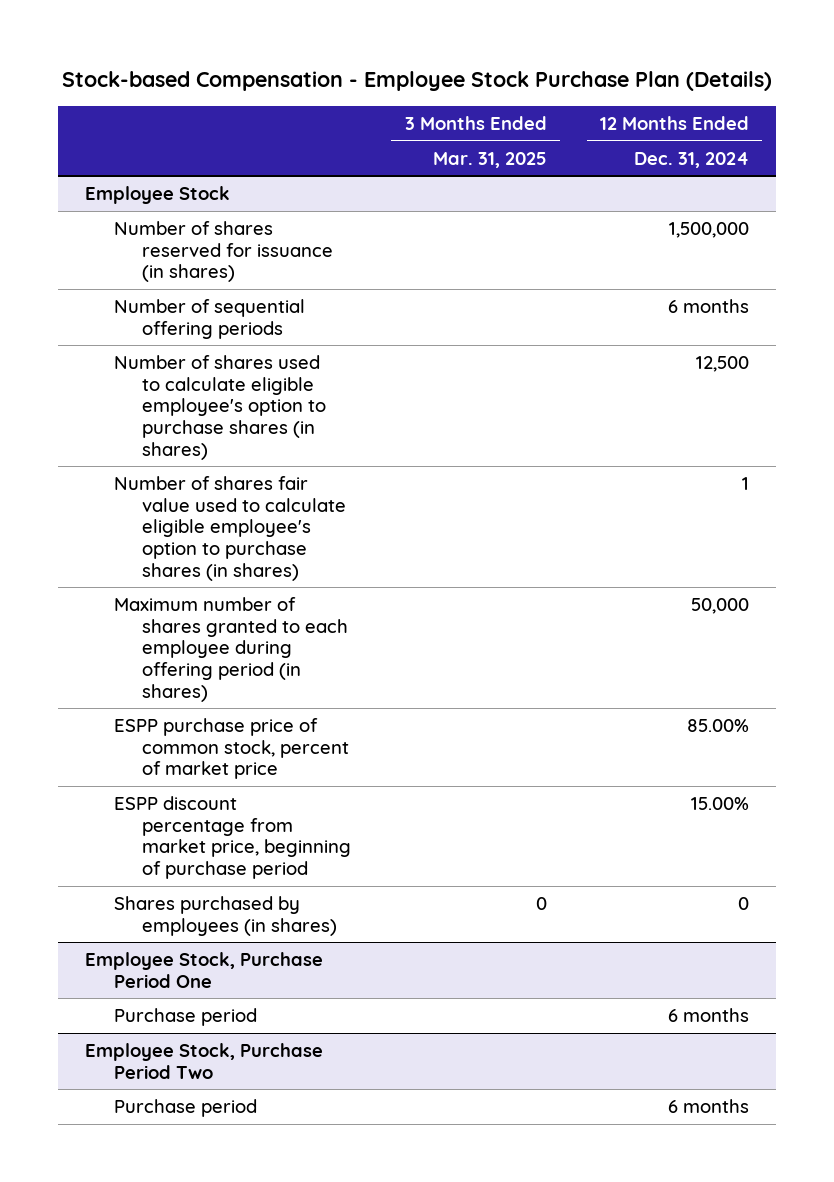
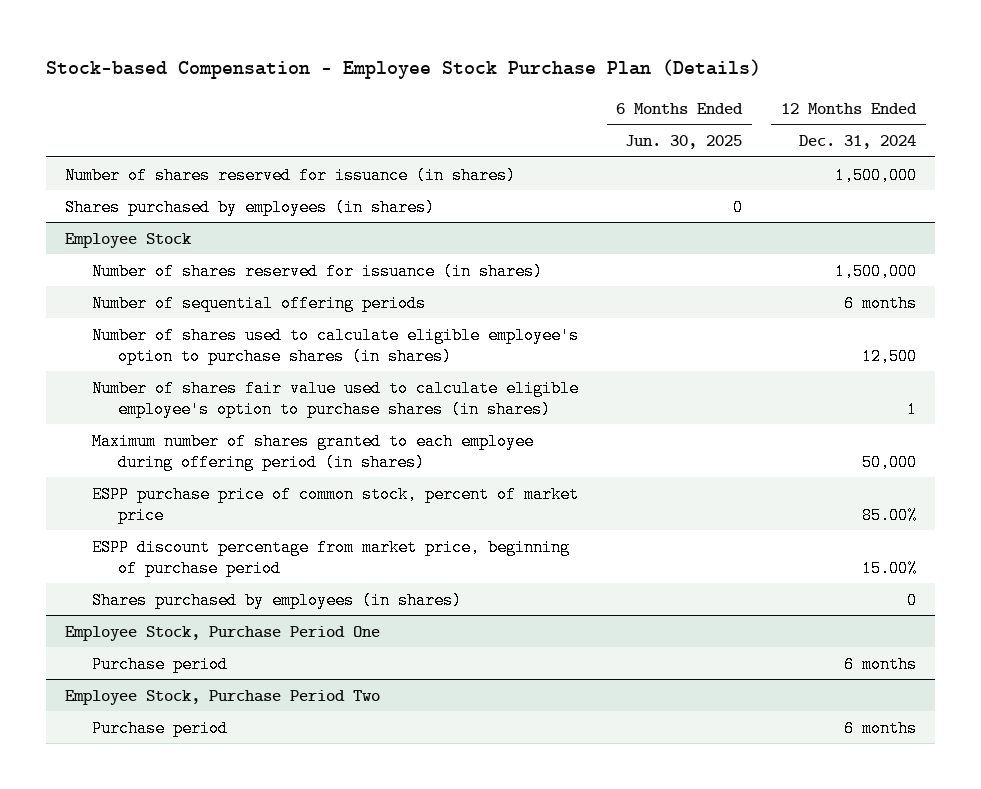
- | 3 Months Ended Mar. 31, 2025 | 12 Months Ended Dec. 31, 2024
+ | 6 Months Ended Jun. 30, 2025 | 12 Months Ended Dec. 31, 2024
+ Number of shares reserved for issuance (in shares) | | 1,500,000
+ Shares purchased by employees (in shares) | 0 |

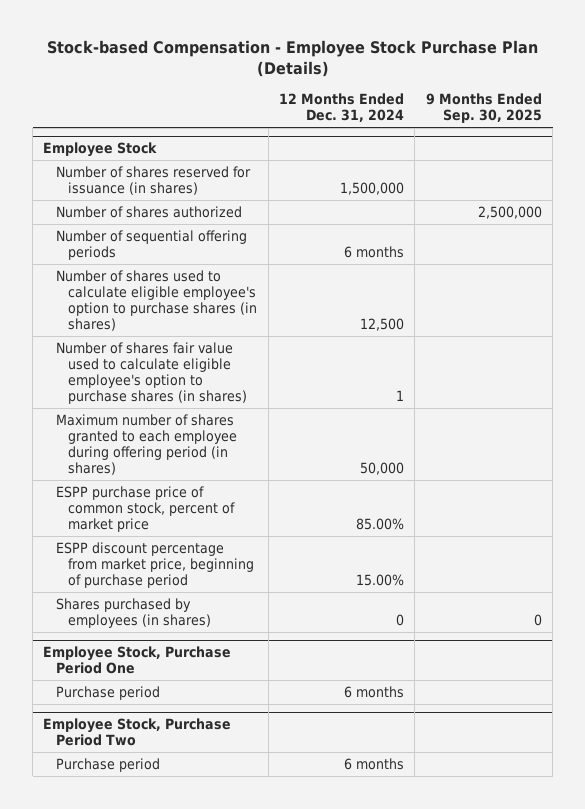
- | 6 Months Ended Jun. 30, 2025 | 12 Months Ended Dec. 31, 2024
+ | 12 Months Ended Dec. 31, 2024 | 9 Months Ended Sep. 30, 2025
- Number of shares reserved for issuance (in shares) | | 1,500,000
- Shares purchased by employees (in shares) | 0 |
@ Employee Stock
+ Number of shares authorized | | 2,500,000

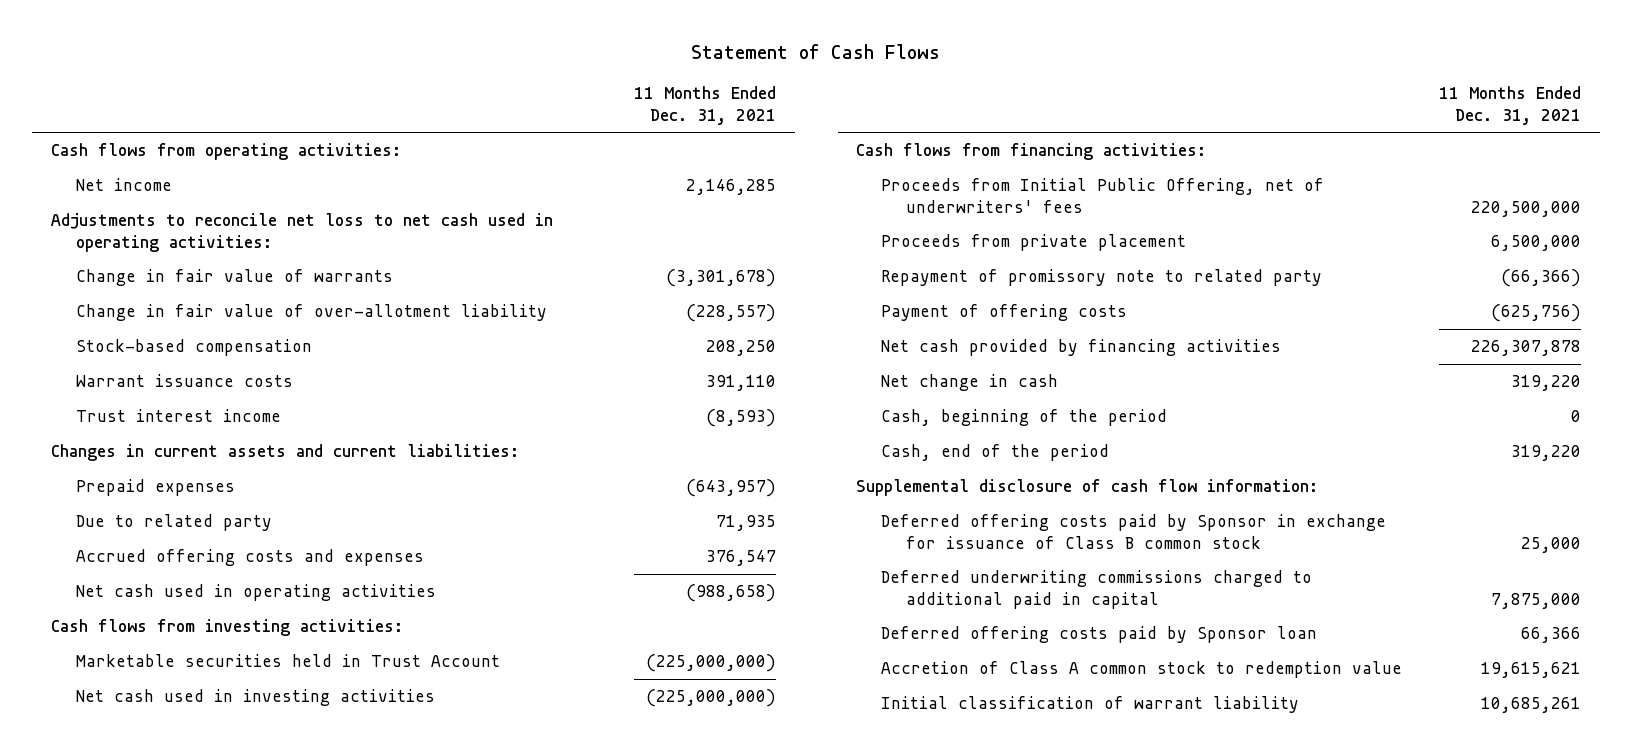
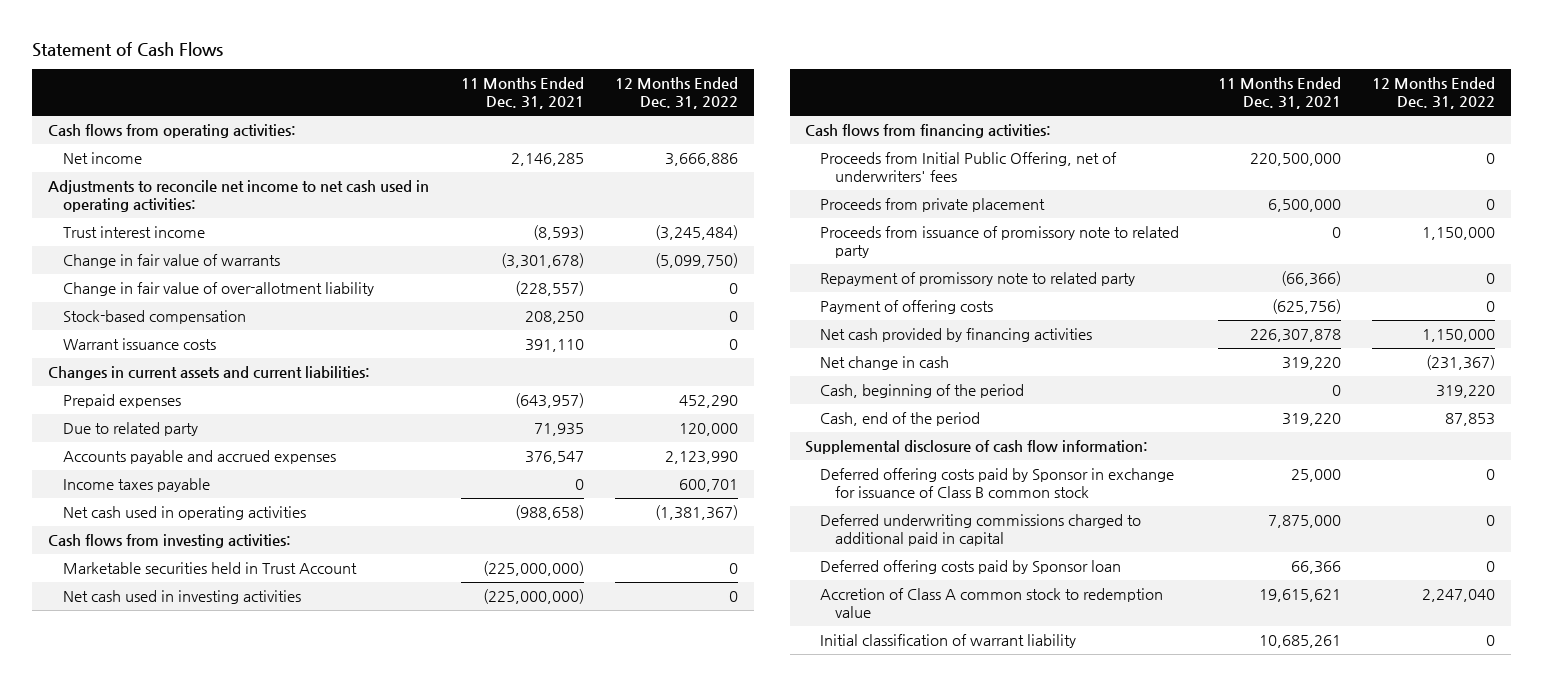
- | 11 Months Ended Dec. 31, 2021
+ | 11 Months Ended Dec. 31, 2021 | 12 Months Ended Dec. 31, 2022
- Adjustments to reconcile net loss to net cash used in operating activities:
+ Adjustments to reconcile net income to net cash used in operating activities:
moved up: Trust interest income | (8,593) | (3,245,484)
- Accrued offering costs and expenses | 376,547
+ Accounts payable and accrued expenses | 376,547 | 2,123,990
+ Income taxes payable | 0 | 600,701
+ Proceeds from issuance of promissory note to related party | 0 | 1,150,000

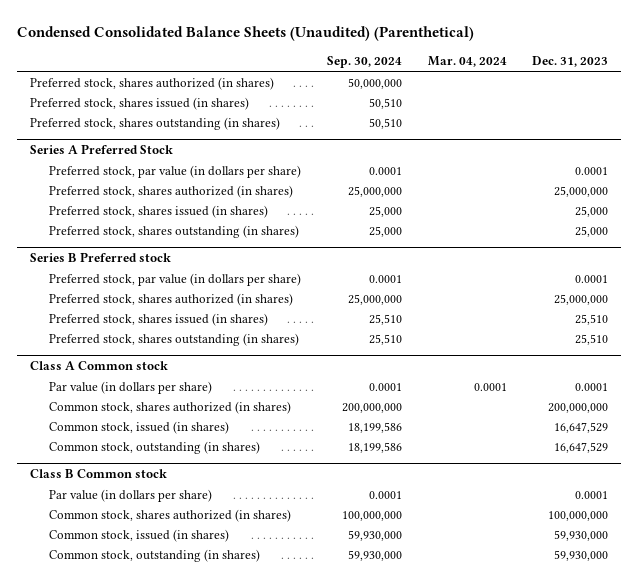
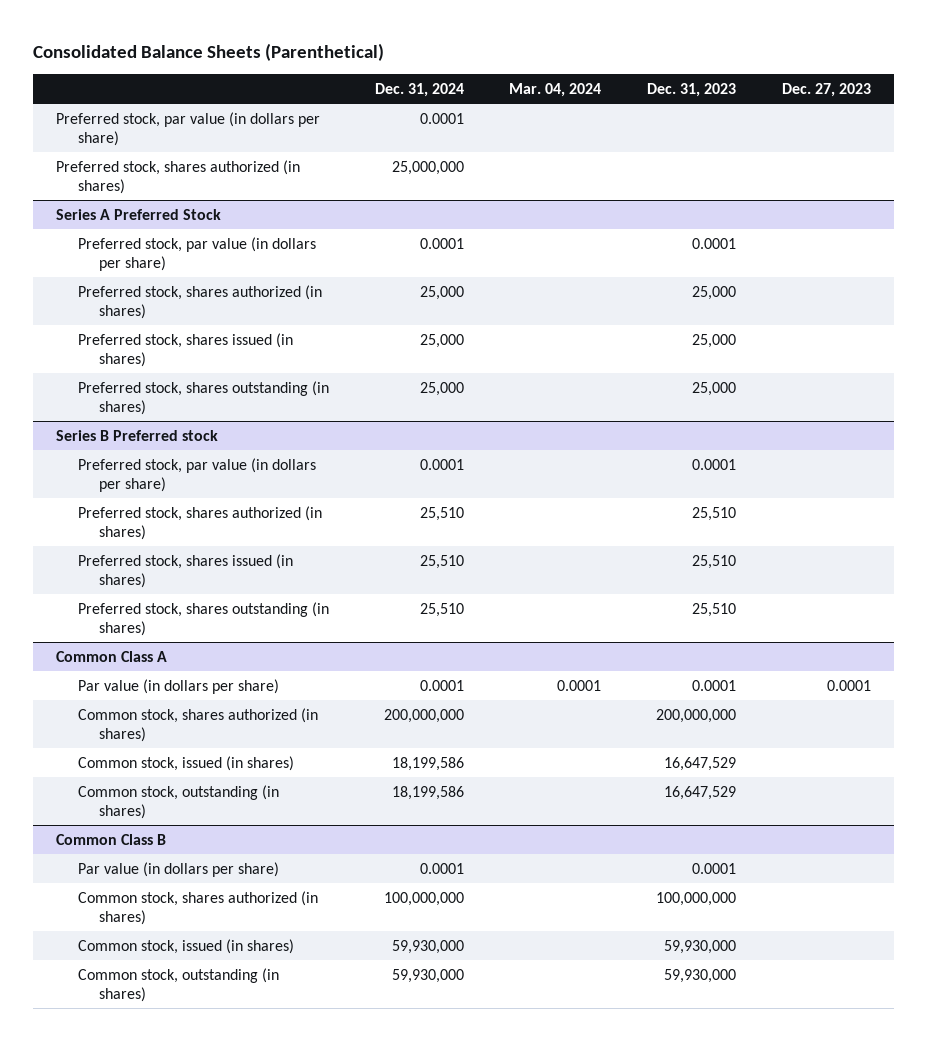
- Condensed Consolidated Balance Sheets (Unaudited) (Parenthetical)
+ Consolidated Balance Sheets (Parenthetical)
- | Sep. 30, 2024 | Mar. 04, 2024 | Dec. 31, 2023
+ | Dec. 31, 2024 | Mar. 04, 2024 | Dec. 31, 2023 | Dec. 27, 2023
+ Preferred stock, par value (in dollars per share) | 0.0001 | | |
- Preferred stock, shares issued (in shares) | 50,510 | |
- Preferred stock, shares outstanding (in shares) | 50,510 | |
@ Series A Preferred Stock
- Preferred stock, shares authorized (in shares) | 25,000,000 | | 25,000,000
+ Preferred stock, shares authorized (in shares) | 25,000 | | 25,000 |
@ Series B Preferred stock
- Preferred stock, shares authorized (in shares) | 25,000,000 | | 25,000,000
+ Preferred stock, shares authorized (in shares) | 25,510 | | 25,510 |
- Class A Common stock
+ Common Class A
- Class B Common stock
+ Common Class B

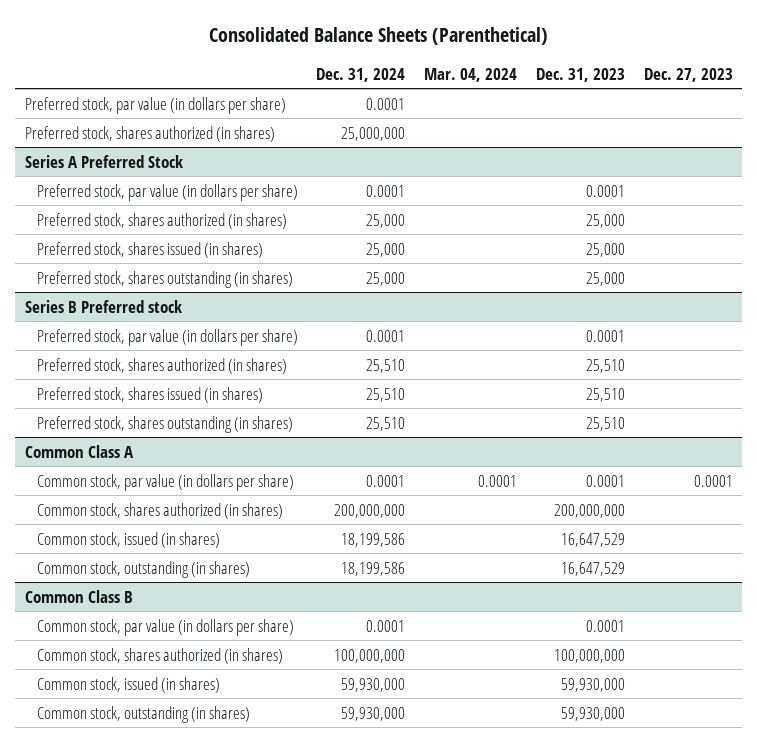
@ Common Class A
- Par value (in dollars per share) | 0.0001 | 0.0001 | 0.0001 | 0.0001
+ Common stock, par value (in dollars per share) | 0.0001 | 0.0001 | 0.0001 | 0.0001
@ Common Class B
- Par value (in dollars per share) | 0.0001 | | 0.0001 |
+ Common stock, par value (in dollars per share) | 0.0001 | | 0.0001 |

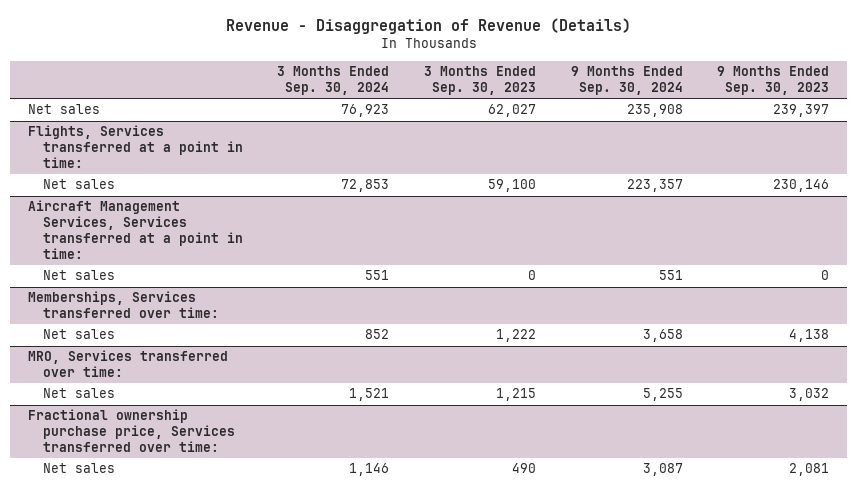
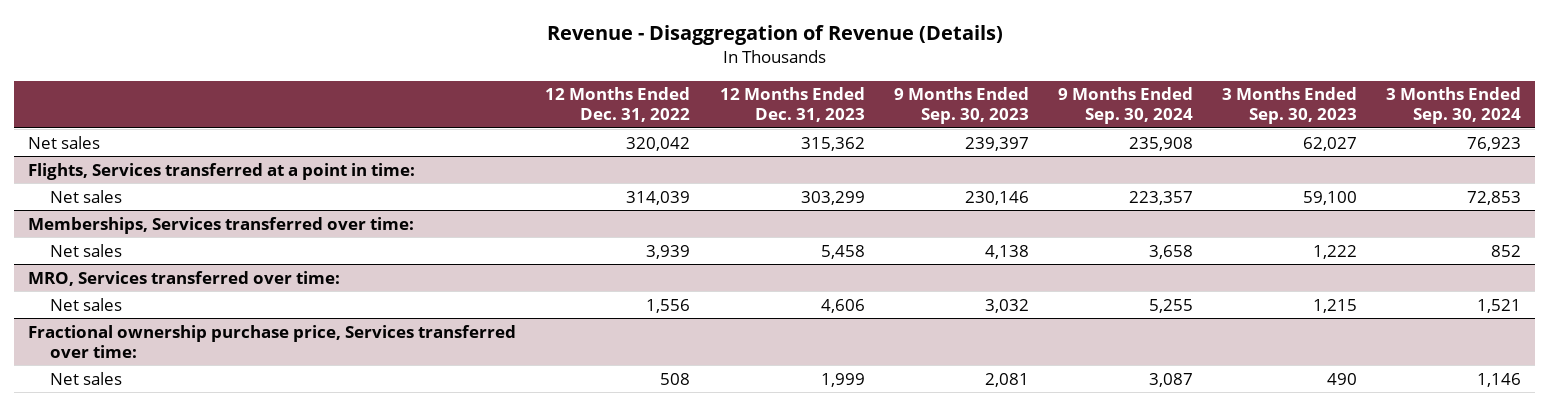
- | 3 Months Ended Sep. 30, 2024 | 3 Months Ended Sep. 30, 2023 | 9 Months Ended Sep. 30, 2024 | 9 Months Ended Sep. 30, 2023
+ | 12 Months Ended Dec. 31, 2022 | 12 Months Ended Dec. 31, 2023 | 9 Months Ended Sep. 30, 2023 | 9 Months Ended Sep. 30, 2024 | 3 Months Ended Sep. 30, 2023 | 3 Months Ended Sep. 30, 2024
- Aircraft Management Services, Services transferred at a point in time:
- Net sales | 551 | 0 | 551 | 0

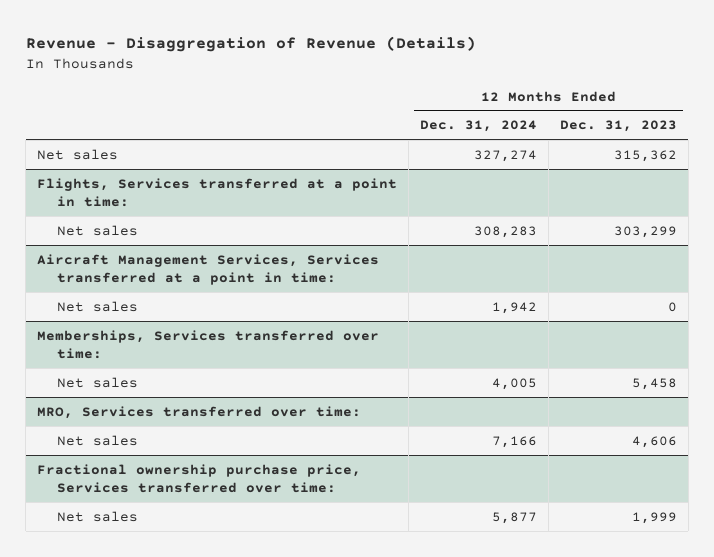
- | 12 Months Ended Dec. 31, 2022 | 12 Months Ended Dec. 31, 2023 | 9 Months Ended Sep. 30, 2023 | 9 Months Ended Sep. 30, 2024 | 3 Months Ended Sep. 30, 2023 | 3 Months Ended Sep. 30, 2024
+ | 12 Months Ended Dec. 31, 2024 | 12 Months Ended Dec. 31, 2023
+ Aircraft Management Services, Services transferred at a point in time:
+ Net sales | 1,942 | 0

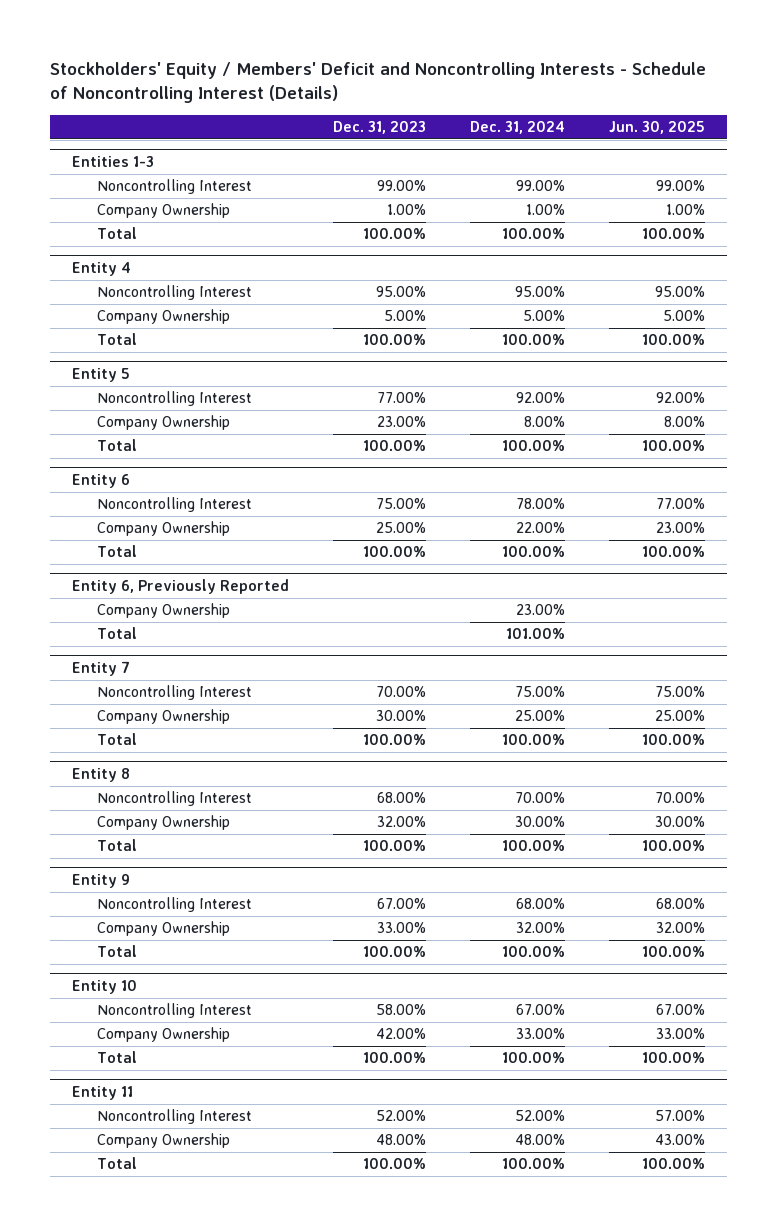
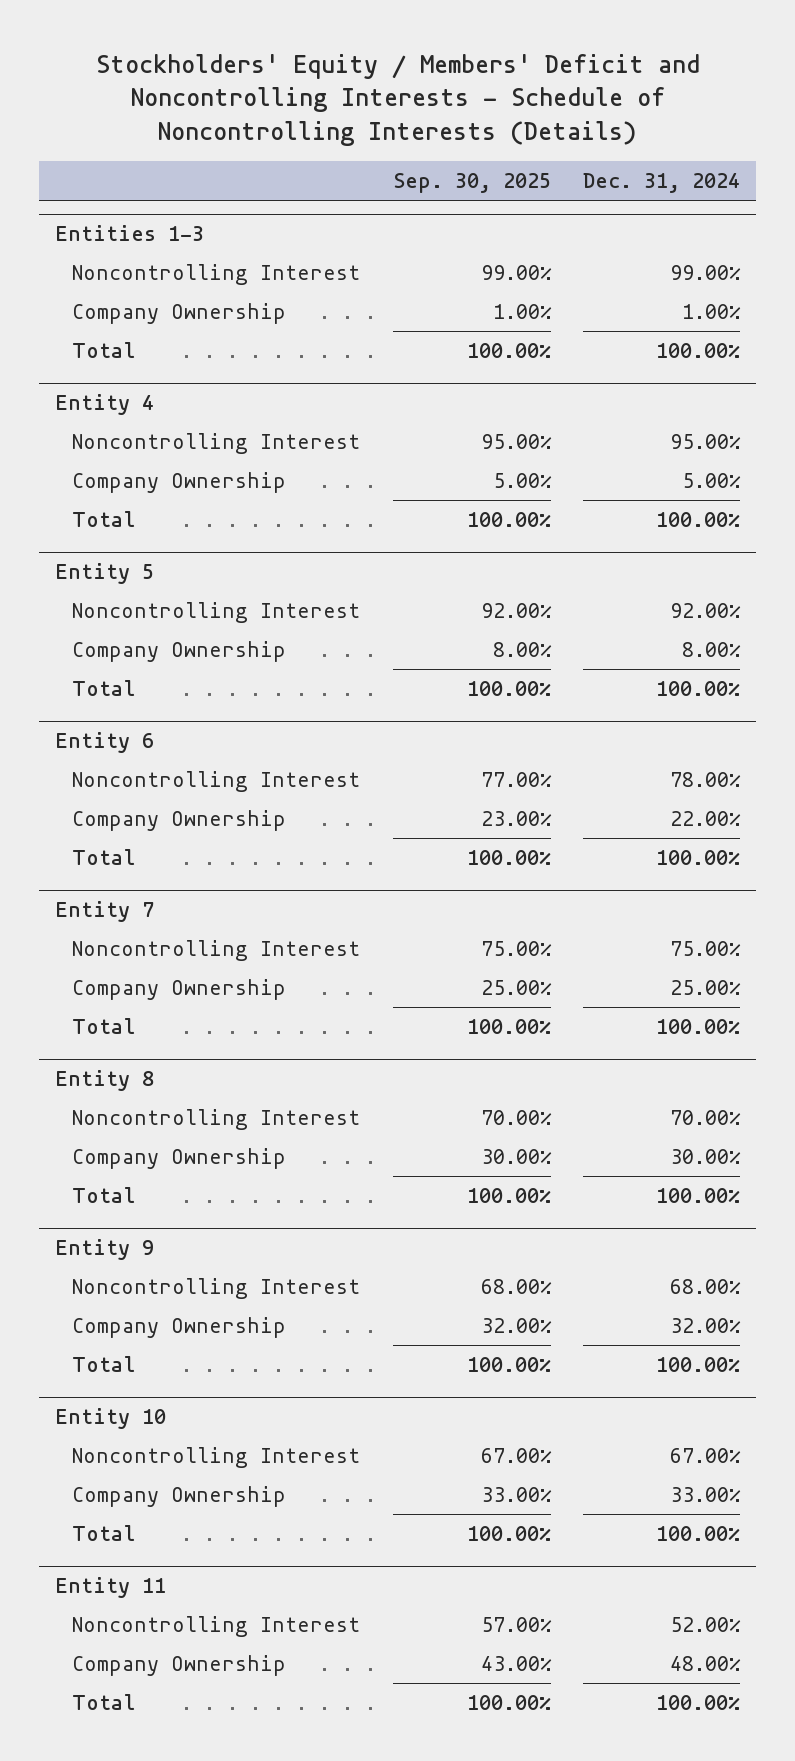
- Stockholders' Equity / Members' Deficit and Noncontrolling Interests - Schedule of Noncontrolling Interest (Details)
+ Stockholders' Equity / Members' Deficit and Noncontrolling Interests - Schedule of Noncontrolling Interests (Details)
- | Dec. 31, 2023 | Dec. 31, 2024 | Jun. 30, 2025
+ | Sep. 30, 2025 | Dec. 31, 2024
- Entity 6, Previously Reported
- Company Ownership | | 23.00% |
- Total | | 101.00% |

